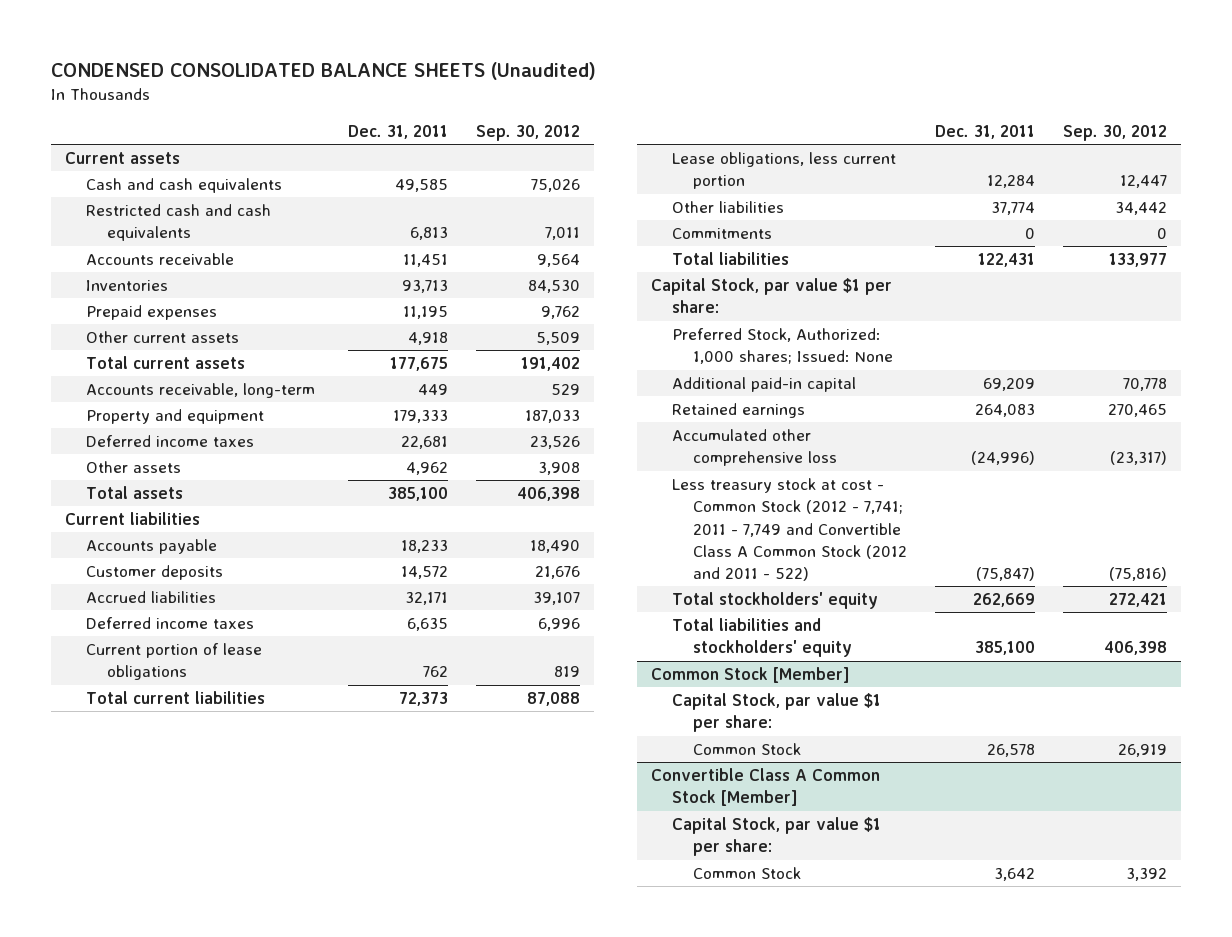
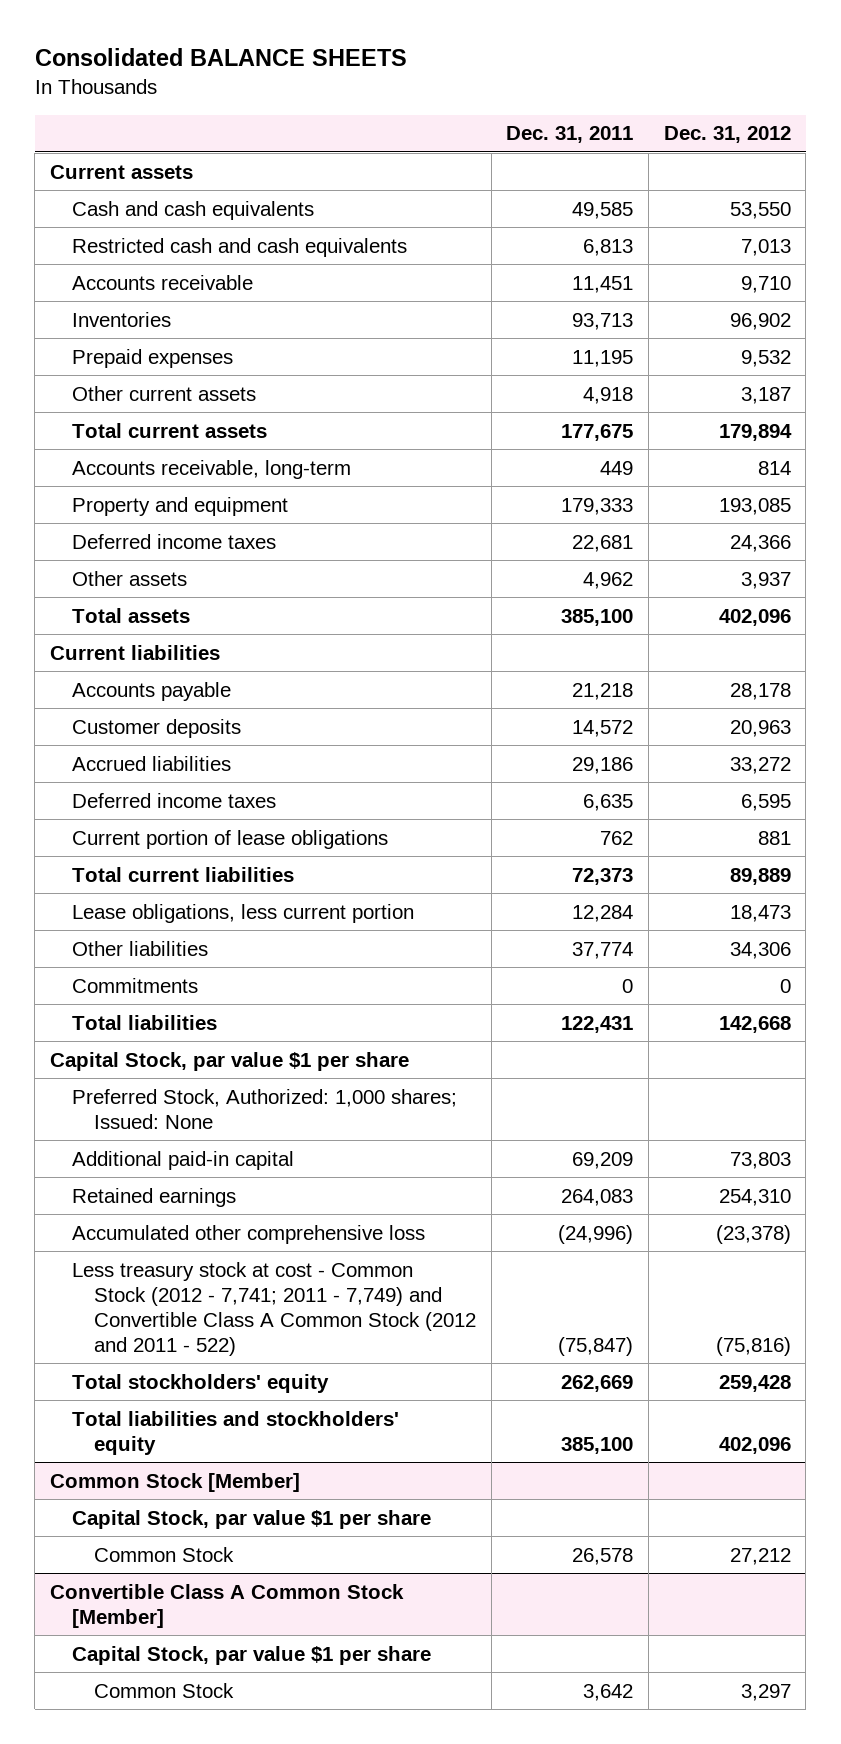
- CONDENSED CONSOLIDATED BALANCE SHEETS (Unaudited)
+ Consolidated BALANCE SHEETS
- | Dec. 31, 2011 | Sep. 30, 2012
+ | Dec. 31, 2011 | Dec. 31, 2012
- Accounts payable | 18,233 | 18,490
+ Accounts payable | 21,218 | 28,178
- Accrued liabilities | 32,171 | 39,107
+ Accrued liabilities | 29,186 | 33,272
- Capital Stock, par value $1 per share:
+ Capital Stock, par value $1 per share
- Less treasury stock at cost - Common Stock (2012 - 7,741; 2011 - 7,749 and Convertible Class A Common Stock (2012 and 2011 - 522) | (75,847) | (75,816)
+ Less treasury stock at cost - Common Stock (2012 - 7,741; 2011 - 7,749) and Convertible Class A Common Stock (2012 and 2011 - 522) | (75,847) | (75,816)
@ Common Stock [Member]
- Capital Stock, par value $1 per share:
+ Capital Stock, par value $1 per share
@ Convertible Class A Common Stock [Member]
- Capital Stock, par value $1 per share:
+ Capital Stock, par value $1 per share

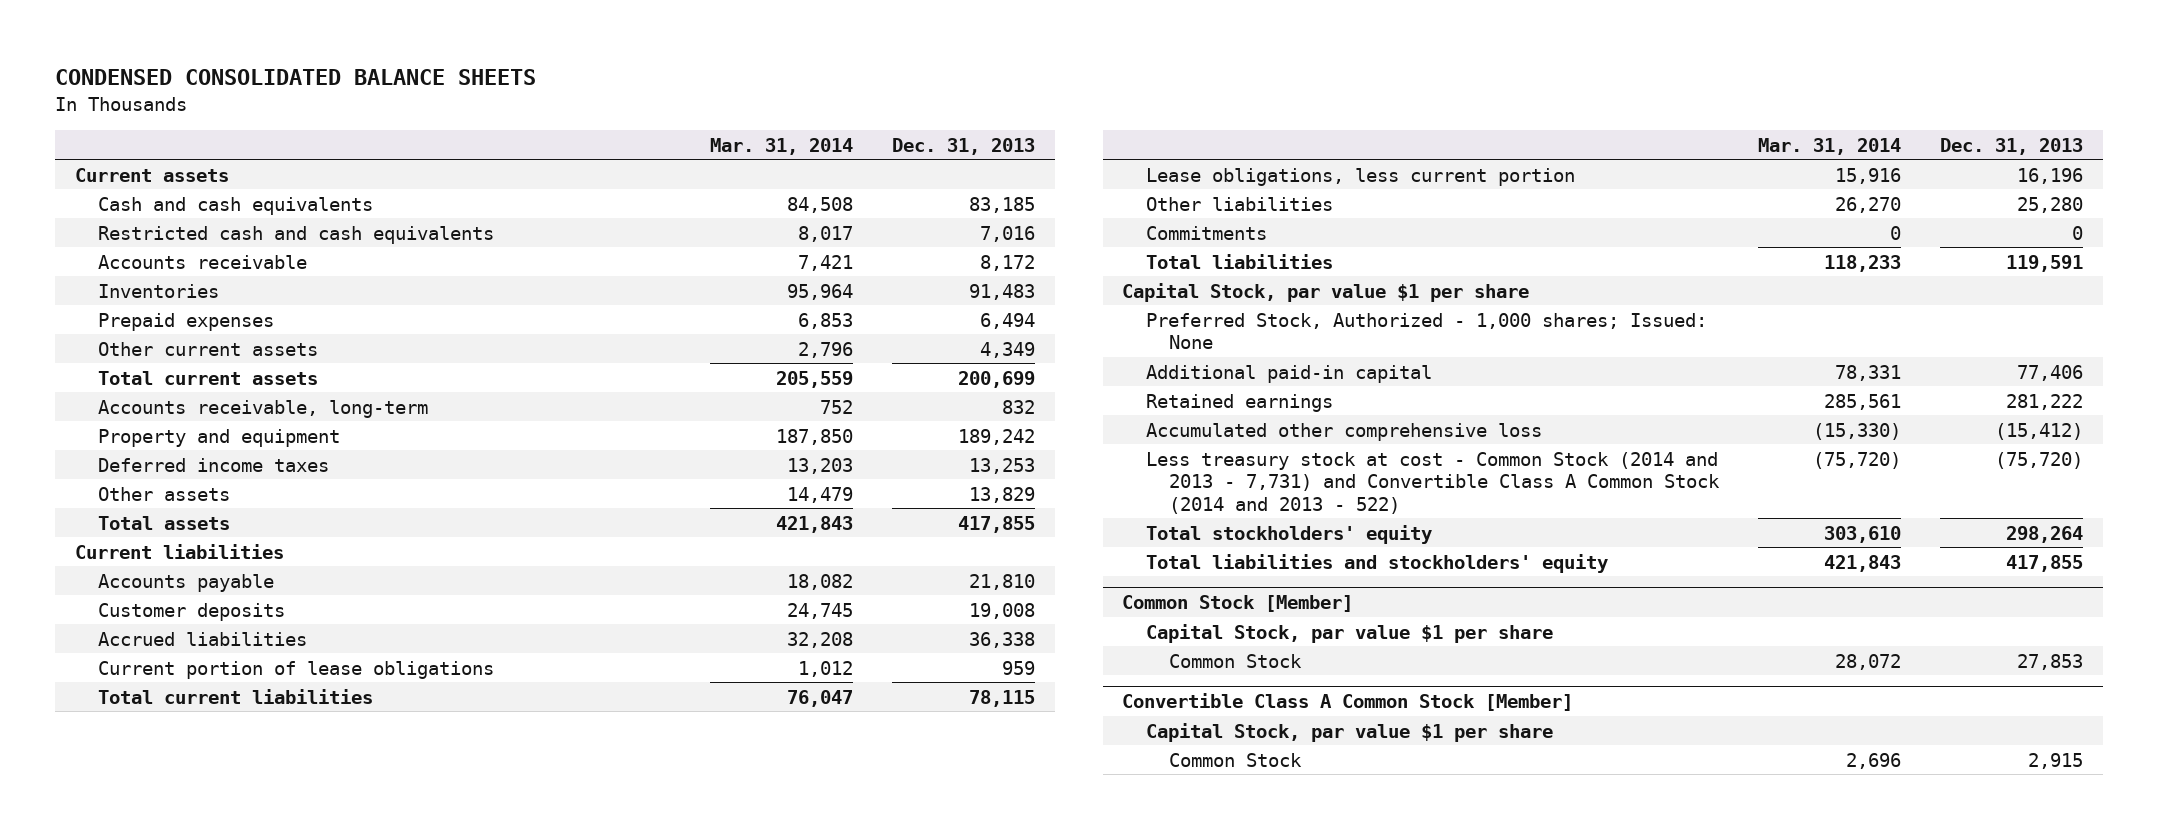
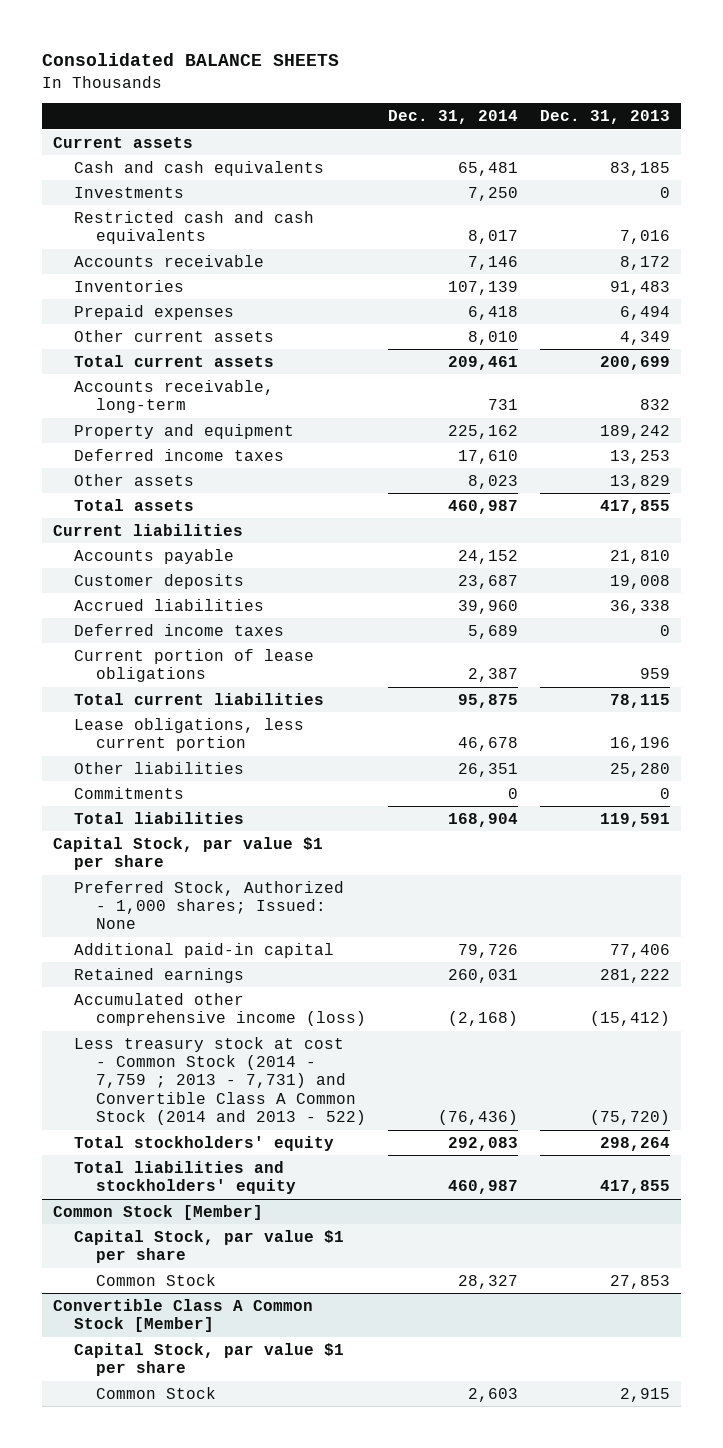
- CONDENSED CONSOLIDATED BALANCE SHEETS
+ Consolidated BALANCE SHEETS
- | Mar. 31, 2014 | Dec. 31, 2013
+ | Dec. 31, 2014 | Dec. 31, 2013
+ Investments | 7,250 | 0
+ Deferred income taxes | 5,689 | 0
- Accumulated other comprehensive loss | (15,330) | (15,412)
- Less treasury stock at cost - Common Stock (2014 and 2013 - 7,731) and Convertible Class A Common Stock (2014 and 2013 - 522) | (75,720) | (75,720)
+ Accumulated other comprehensive income (loss) | (2,168) | (15,412)
+ Less treasury stock at cost - Common Stock (2014 - 7,759 ; 2013 - 7,731) and Convertible Class A Common Stock (2014 and 2013 - 522) | (76,436) | (75,720)

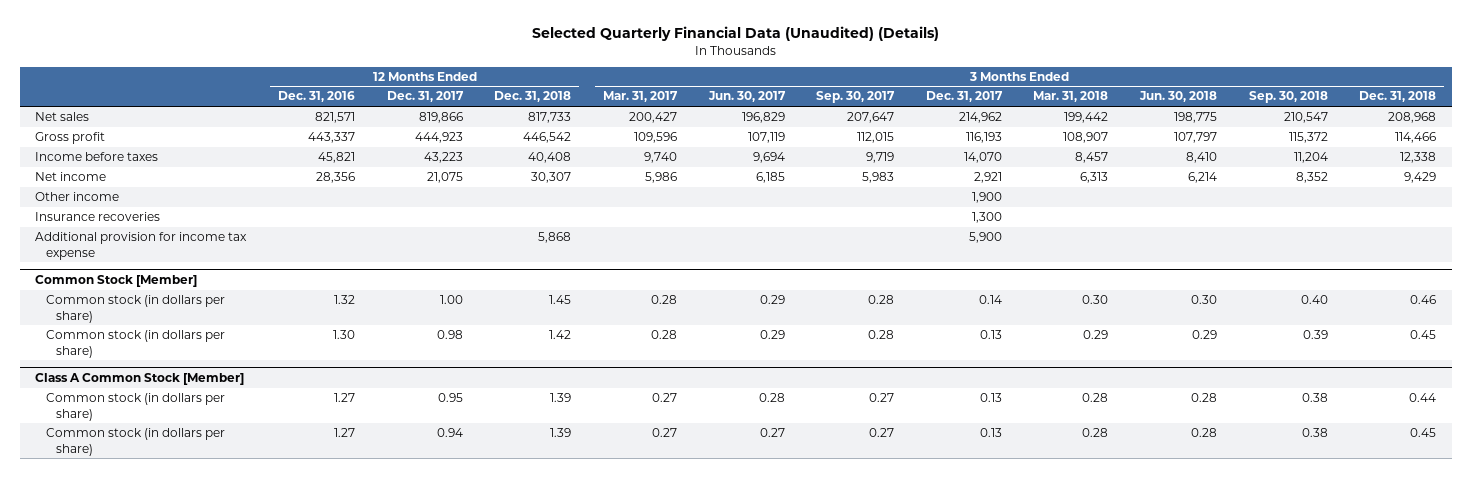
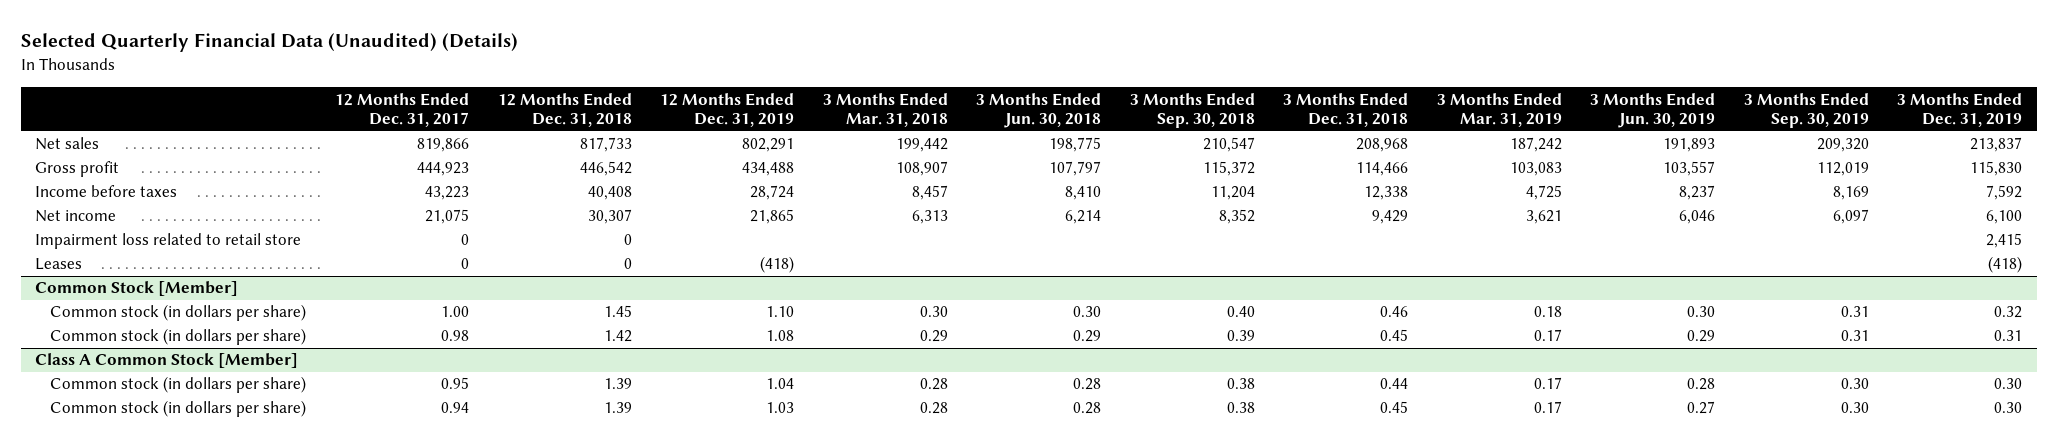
- | 12 Months Ended Dec. 31, 2016 | 12 Months Ended Dec. 31, 2017 | 12 Months Ended Dec. 31, 2018 | 3 Months Ended Mar. 31, 2017 | 3 Months Ended Jun. 30, 2017 | 3 Months Ended Sep. 30, 2017 | 3 Months Ended Dec. 31, 2017 | 3 Months Ended Mar. 31, 2018 | 3 Months Ended Jun. 30, 2018 | 3 Months Ended Sep. 30, 2018 | 3 Months Ended Dec. 31, 2018
+ | 12 Months Ended Dec. 31, 2017 | 12 Months Ended Dec. 31, 2018 | 12 Months Ended Dec. 31, 2019 | 3 Months Ended Mar. 31, 2018 | 3 Months Ended Jun. 30, 2018 | 3 Months Ended Sep. 30, 2018 | 3 Months Ended Dec. 31, 2018 | 3 Months Ended Mar. 31, 2019 | 3 Months Ended Jun. 30, 2019 | 3 Months Ended Sep. 30, 2019 | 3 Months Ended Dec. 31, 2019
- Other income | | | | | | | 1,900 | | | |
- Insurance recoveries | | | | | | | 1,300 | | | |
- Additional provision for income tax expense | | | 5,868 | | | | 5,900 | | | |
+ Impairment loss related to retail store | 0 | 0 | | | | | | | | | 2,415
+ Leases | 0 | 0 | (418) | | | | | | | | (418)

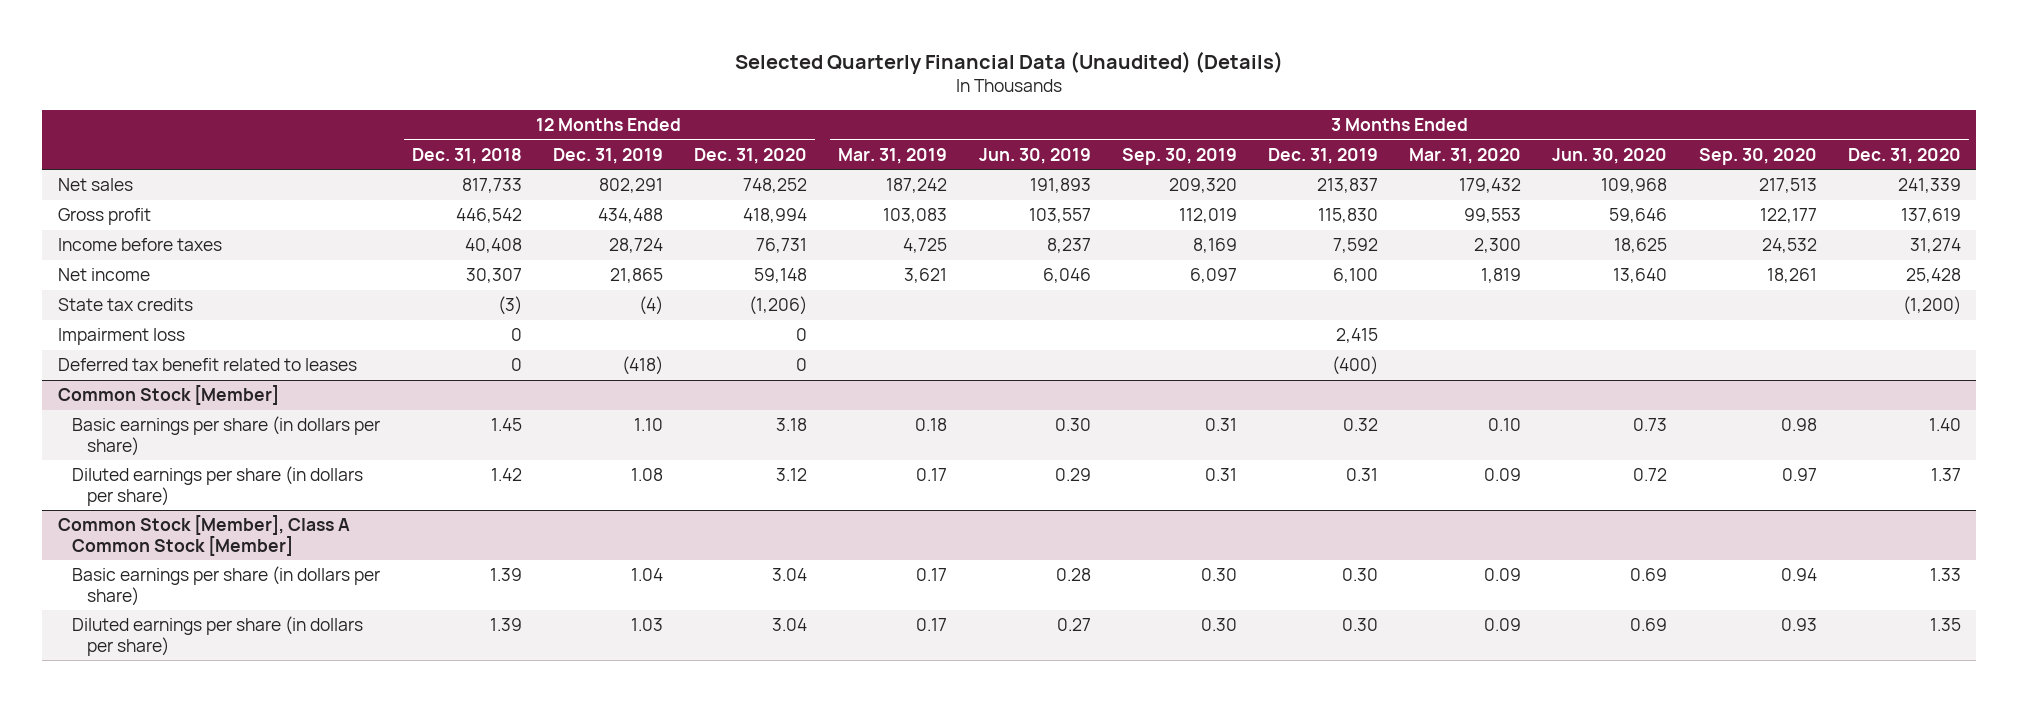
- | 12 Months Ended Dec. 31, 2017 | 12 Months Ended Dec. 31, 2018 | 12 Months Ended Dec. 31, 2019 | 3 Months Ended Mar. 31, 2018 | 3 Months Ended Jun. 30, 2018 | 3 Months Ended Sep. 30, 2018 | 3 Months Ended Dec. 31, 2018 | 3 Months Ended Mar. 31, 2019 | 3 Months Ended Jun. 30, 2019 | 3 Months Ended Sep. 30, 2019 | 3 Months Ended Dec. 31, 2019
+ | 12 Months Ended Dec. 31, 2018 | 12 Months Ended Dec. 31, 2019 | 12 Months Ended Dec. 31, 2020 | 3 Months Ended Mar. 31, 2019 | 3 Months Ended Jun. 30, 2019 | 3 Months Ended Sep. 30, 2019 | 3 Months Ended Dec. 31, 2019 | 3 Months Ended Mar. 31, 2020 | 3 Months Ended Jun. 30, 2020 | 3 Months Ended Sep. 30, 2020 | 3 Months Ended Dec. 31, 2020
- Impairment loss related to retail store | 0 | 0 | | | | | | | | | 2,415
- Leases | 0 | 0 | (418) | | | | | | | | (418)
+ State tax credits | (3) | (4) | (1,206) | | | | | | | | (1,200)
+ Impairment loss | 0 | | 0 | | | | 2,415 | | | |
+ Deferred tax benefit related to leases | 0 | (418) | 0 | | | | (400) | | | |
@ Common Stock [Member]
- Common stock (in dollars per share) | 1.00 | 1.45 | 1.10 | 0.30 | 0.30 | 0.40 | 0.46 | 0.18 | 0.30 | 0.31 | 0.32
- Common stock (in dollars per share) | 0.98 | 1.42 | 1.08 | 0.29 | 0.29 | 0.39 | 0.45 | 0.17 | 0.29 | 0.31 | 0.31
- Class A Common Stock [Member]
- Common stock (in dollars per share) | 0.95 | 1.39 | 1.04 | 0.28 | 0.28 | 0.38 | 0.44 | 0.17 | 0.28 | 0.30 | 0.30
- Common stock (in dollars per share) | 0.94 | 1.39 | 1.03 | 0.28 | 0.28 | 0.38 | 0.45 | 0.17 | 0.27 | 0.30 | 0.30
@ Common Stock [Member]
+ Basic earnings per share (in dollars per share) | 1.45 | 1.10 | 3.18 | 0.18 | 0.30 | 0.31 | 0.32 | 0.10 | 0.73 | 0.98 | 1.40
+ Diluted earnings per share (in dollars per share) | 1.42 | 1.08 | 3.12 | 0.17 | 0.29 | 0.31 | 0.31 | 0.09 | 0.72 | 0.97 | 1.37
+ Common Stock [Member], Class A Common Stock [Member]
+ Basic earnings per share (in dollars per share) | 1.39 | 1.04 | 3.04 | 0.17 | 0.28 | 0.30 | 0.30 | 0.09 | 0.69 | 0.94 | 1.33
+ Diluted earnings per share (in dollars per share) | 1.39 | 1.03 | 3.04 | 0.17 | 0.27 | 0.30 | 0.30 | 0.09 | 0.69 | 0.93 | 1.35

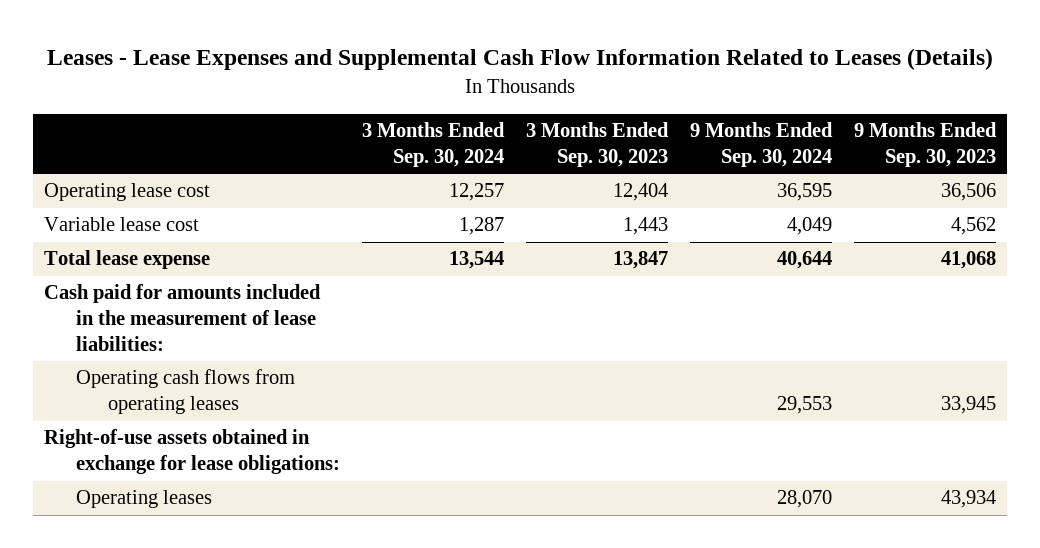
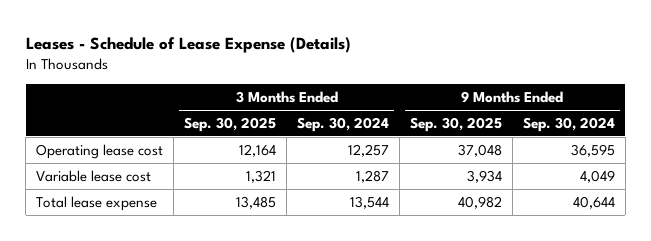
- Leases - Lease Expenses and Supplemental Cash Flow Information Related to Leases (Details)
+ Leases - Schedule of Lease Expense (Details)
- | 3 Months Ended Sep. 30, 2024 | 3 Months Ended Sep. 30, 2023 | 9 Months Ended Sep. 30, 2024 | 9 Months Ended Sep. 30, 2023
+ | 3 Months Ended Sep. 30, 2025 | 3 Months Ended Sep. 30, 2024 | 9 Months Ended Sep. 30, 2025 | 9 Months Ended Sep. 30, 2024
- Cash paid for amounts included in the measurement of lease liabilities:
- Operating cash flows from operating leases | | | 29,553 | 33,945
- Right-of-use assets obtained in exchange for lease obligations:
- Operating leases | | | 28,070 | 43,934

